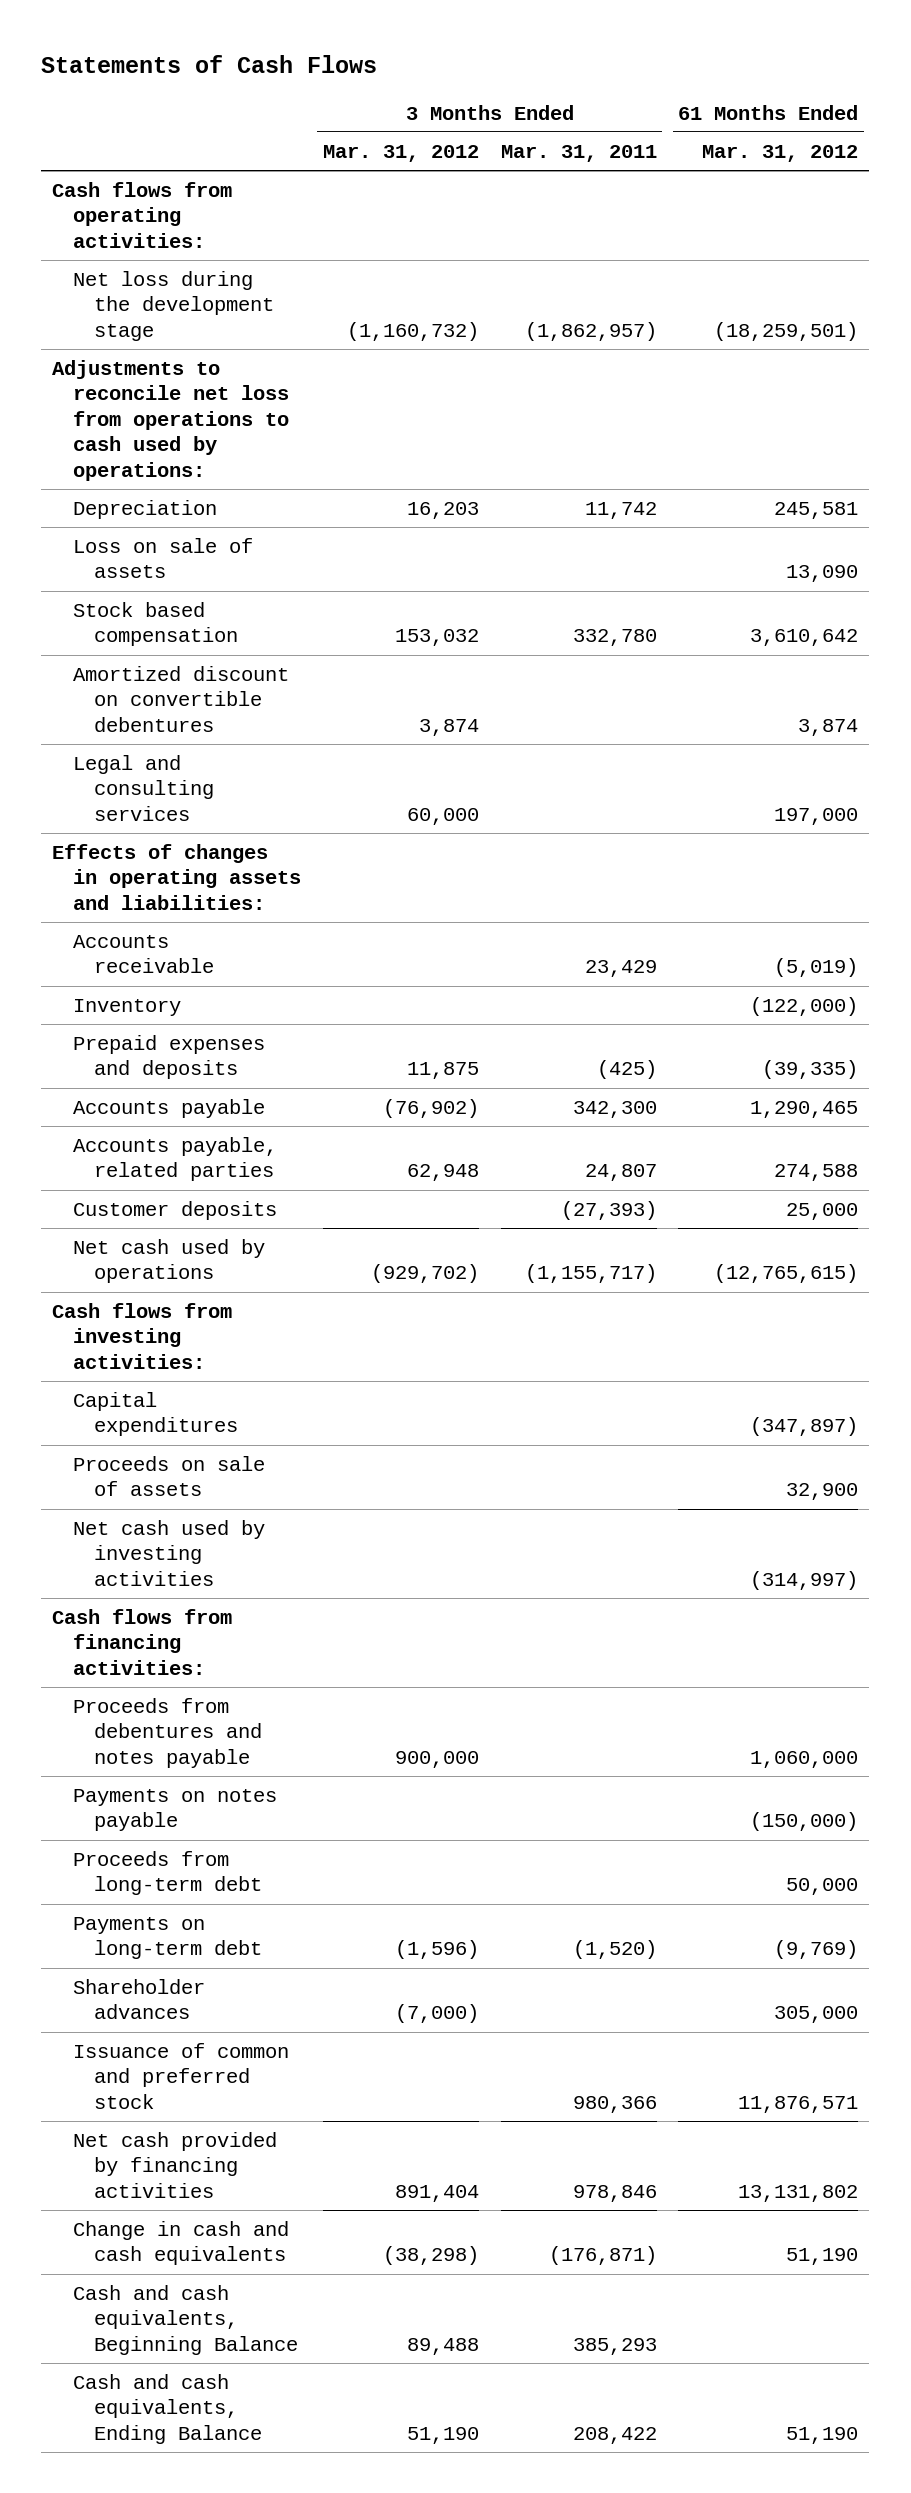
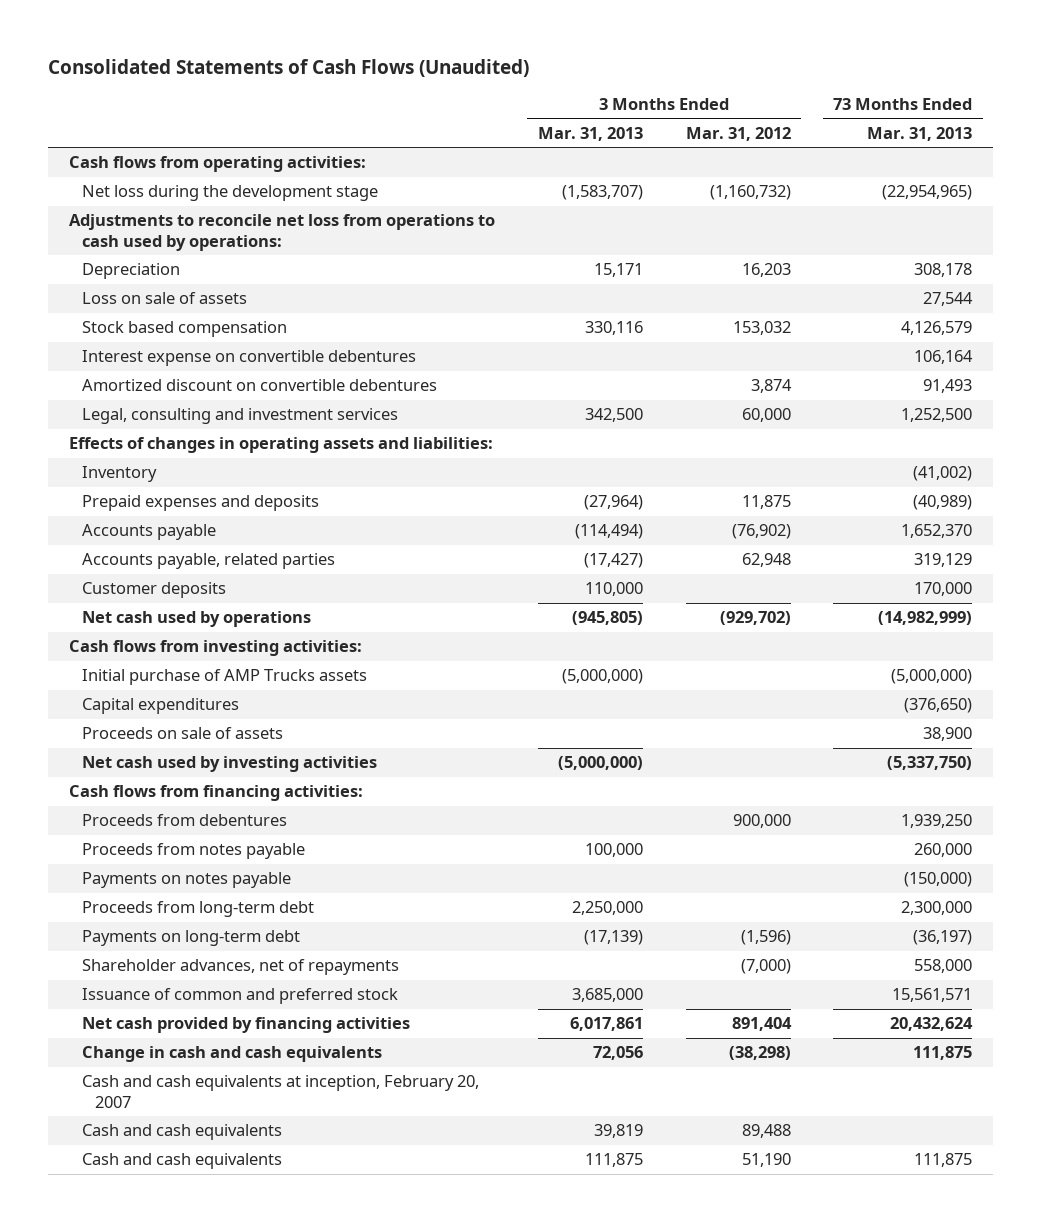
- Statements of Cash Flows
+ Consolidated Statements of Cash Flows (Unaudited)
- | 3 Months Ended Mar. 31, 2012 | 3 Months Ended Mar. 31, 2011 | 61 Months Ended Mar. 31, 2012
+ | 3 Months Ended Mar. 31, 2013 | 3 Months Ended Mar. 31, 2012 | 73 Months Ended Mar. 31, 2013
+ Interest expense on convertible debentures | | | 106,164
- Legal and consulting services | 60,000 | | 197,000
+ Legal, consulting and investment services | 342,500 | 60,000 | 1,252,500
- Accounts receivable | | 23,429 | (5,019)
+ Initial purchase of AMP Trucks assets | (5,000,000) | | (5,000,000)
- Proceeds from debentures and notes payable | 900,000 | | 1,060,000
+ Proceeds from debentures | | 900,000 | 1,939,250
+ Proceeds from notes payable | 100,000 | | 260,000
- Shareholder advances | (7,000) | | 305,000
+ Shareholder advances, net of repayments | | (7,000) | 558,000
- Cash and cash equivalents, Beginning Balance | 89,488 | 385,293 |
- Cash and cash equivalents, Ending Balance | 51,190 | 208,422 | 51,190
+ Cash and cash equivalents at inception, February 20, 2007
+ Cash and cash equivalents | 39,819 | 89,488 |
+ Cash and cash equivalents | 111,875 | 51,190 | 111,875

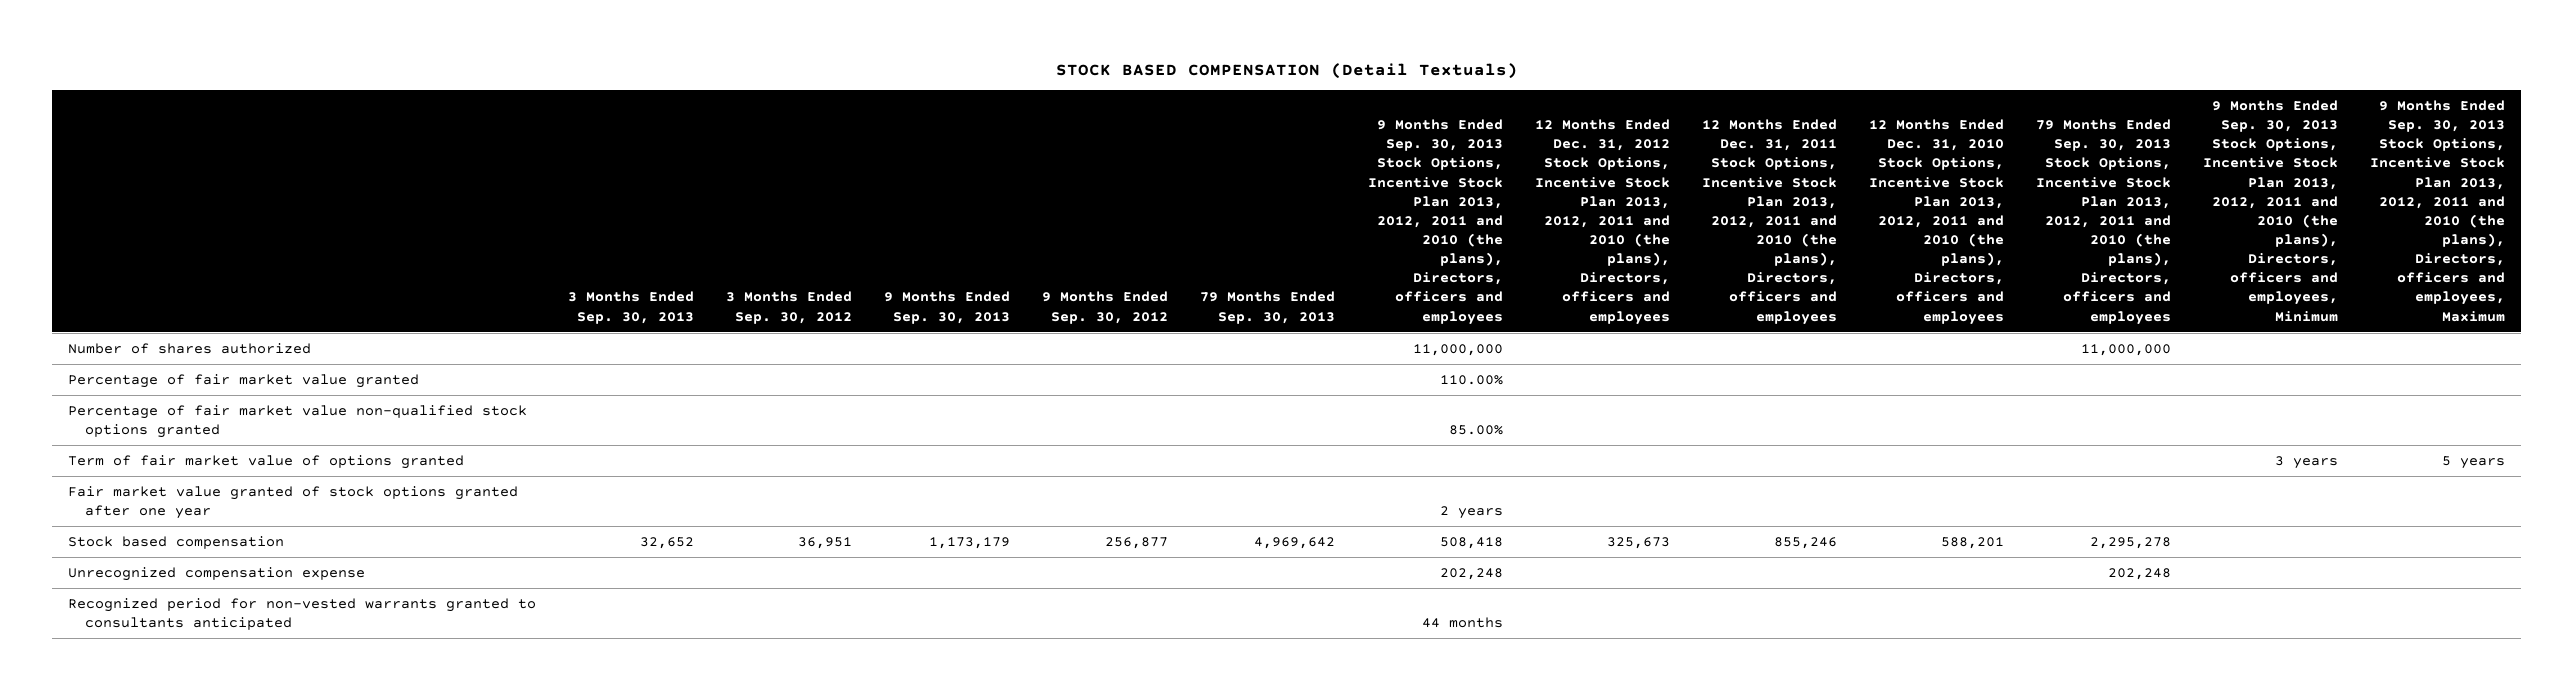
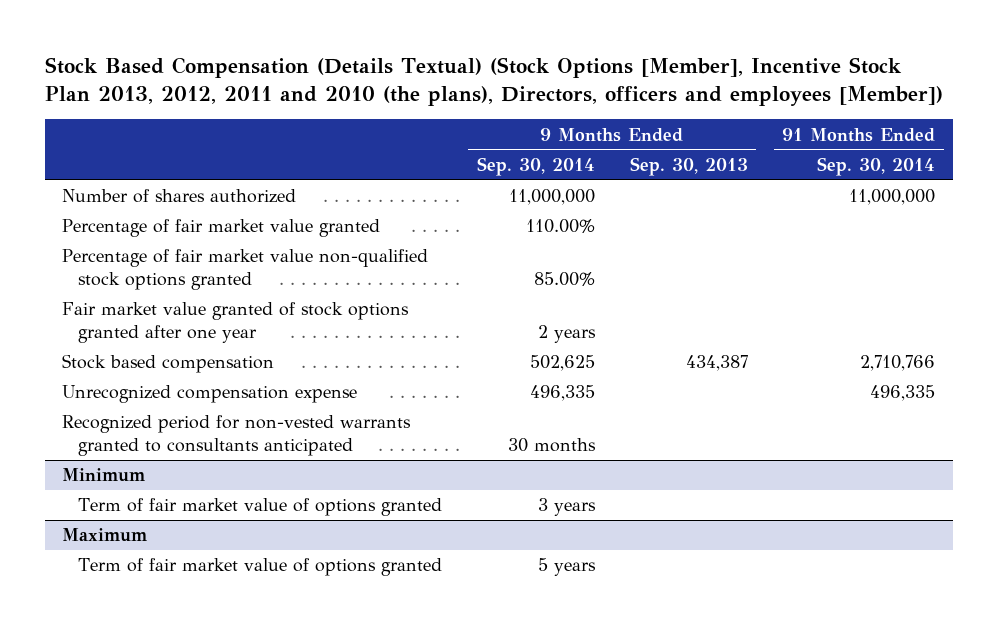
- STOCK BASED COMPENSATION (Detail Textuals)
+ Stock Based Compensation (Details Textual) (Stock Options [Member], Incentive Stock Plan 2013, 2012, 2011 and 2010 (the plans), Directors, officers and employees [Member])
- | 3 Months Ended Sep. 30, 2013 | 3 Months Ended Sep. 30, 2012 | 9 Months Ended Sep. 30, 2013 | 9 Months Ended Sep. 30, 2012 | 79 Months Ended Sep. 30, 2013 | 9 Months Ended Sep. 30, 2013 Stock Options, Incentive Stock Plan 2013, 2012, 2011 and 2010 (the plans), Directors, officers and employees | 12 Months Ended Dec. 31, 2012 Stock Options, Incentive Stock Plan 2013, 2012, 2011 and 2010 (the plans), Directors, officers and employees | 12 Months Ended Dec. 31, 2011 Stock Options, Incentive Stock Plan 2013, 2012, 2011 and 2010 (the plans), Directors, officers and employees | 12 Months Ended Dec. 31, 2010 Stock Options, Incentive Stock Plan 2013, 2012, 2011 and 2010 (the plans), Directors, officers and employees | 79 Months Ended Sep. 30, 2013 Stock Options, Incentive Stock Plan 2013, 2012, 2011 and 2010 (the plans), Directors, officers and employees | 9 Months Ended Sep. 30, 2013 Stock Options, Incentive Stock Plan 2013, 2012, 2011 and 2010 (the plans), Directors, officers and employees, Minimum | 9 Months Ended Sep. 30, 2013 Stock Options, Incentive Stock Plan 2013, 2012, 2011 and 2010 (the plans), Directors, officers and employees, Maximum
+ | 9 Months Ended Sep. 30, 2014 | 9 Months Ended Sep. 30, 2013 | 91 Months Ended Sep. 30, 2014
- Term of fair market value of options granted | | | | | | | | | | | 3 years | 5 years
- Stock based compensation | 32,652 | 36,951 | 1,173,179 | 256,877 | 4,969,642 | 508,418 | 325,673 | 855,246 | 588,201 | 2,295,278 | |
+ Stock based compensation | 502,625 | 434,387 | 2,710,766
+ Minimum
+ Term of fair market value of options granted | 3 years | |
+ Maximum
+ Term of fair market value of options granted | 5 years | |

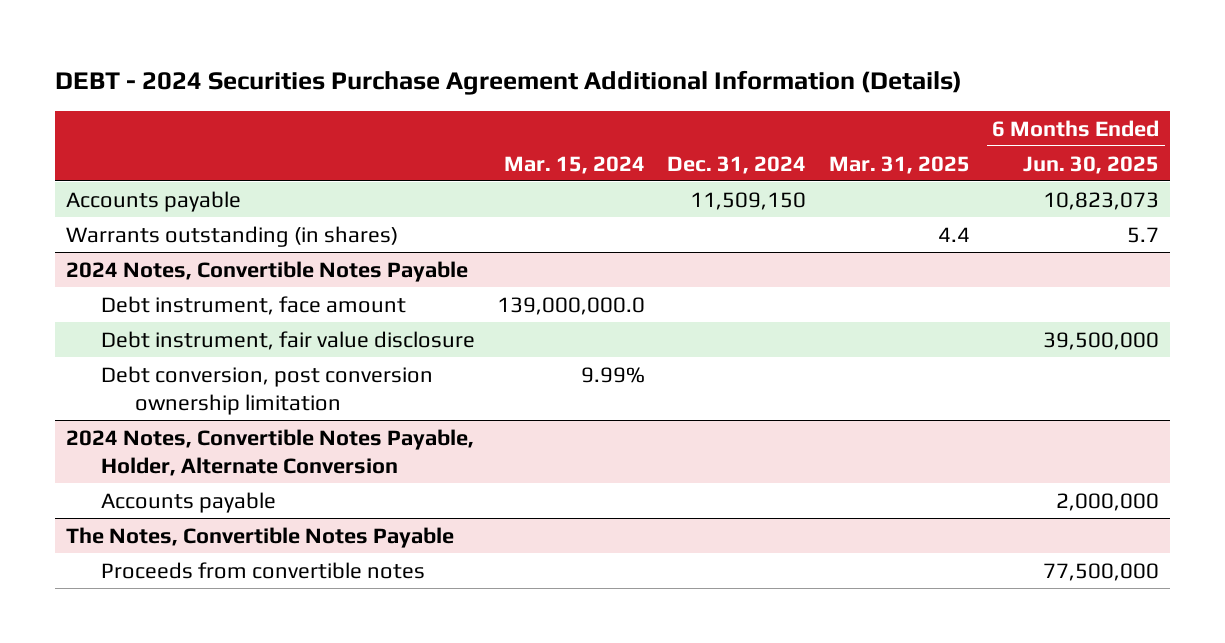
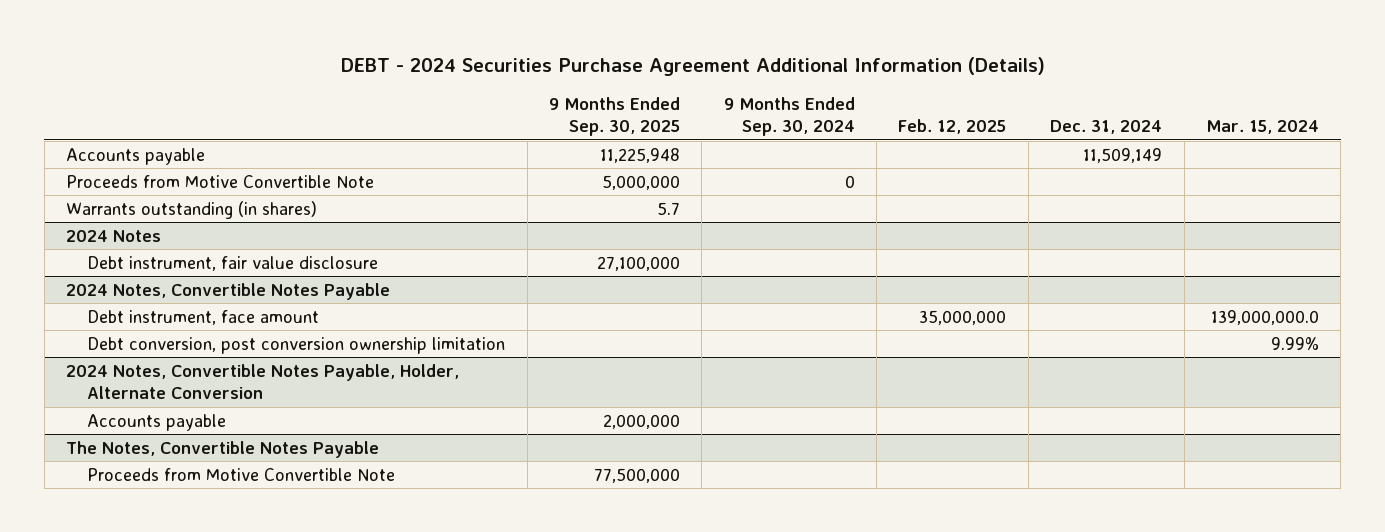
- | Mar. 15, 2024 | Dec. 31, 2024 | Mar. 31, 2025 | 6 Months Ended Jun. 30, 2025
+ | 9 Months Ended Sep. 30, 2025 | 9 Months Ended Sep. 30, 2024 | Feb. 12, 2025 | Dec. 31, 2024 | Mar. 15, 2024
- Accounts payable | | 11,509,150 | | 10,823,073
+ Accounts payable | 11,225,948 | | | 11,509,149 |
+ Proceeds from Motive Convertible Note | 5,000,000 | 0 | | |
+ 2024 Notes
+ Debt instrument, fair value disclosure | 27,100,000 | | | |
@ 2024 Notes, Convertible Notes Payable
- Debt instrument, fair value disclosure | | | | 39,500,000
@ The Notes, Convertible Notes Payable
- Proceeds from convertible notes | | | | 77,500,000
+ Proceeds from Motive Convertible Note | 77,500,000 | | | |

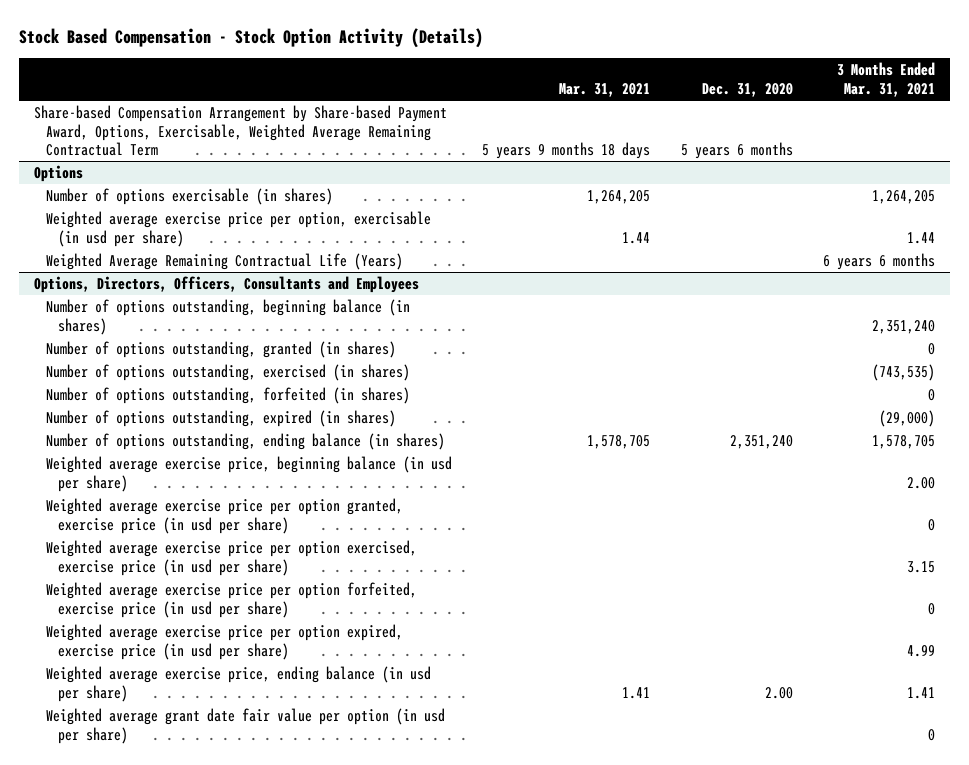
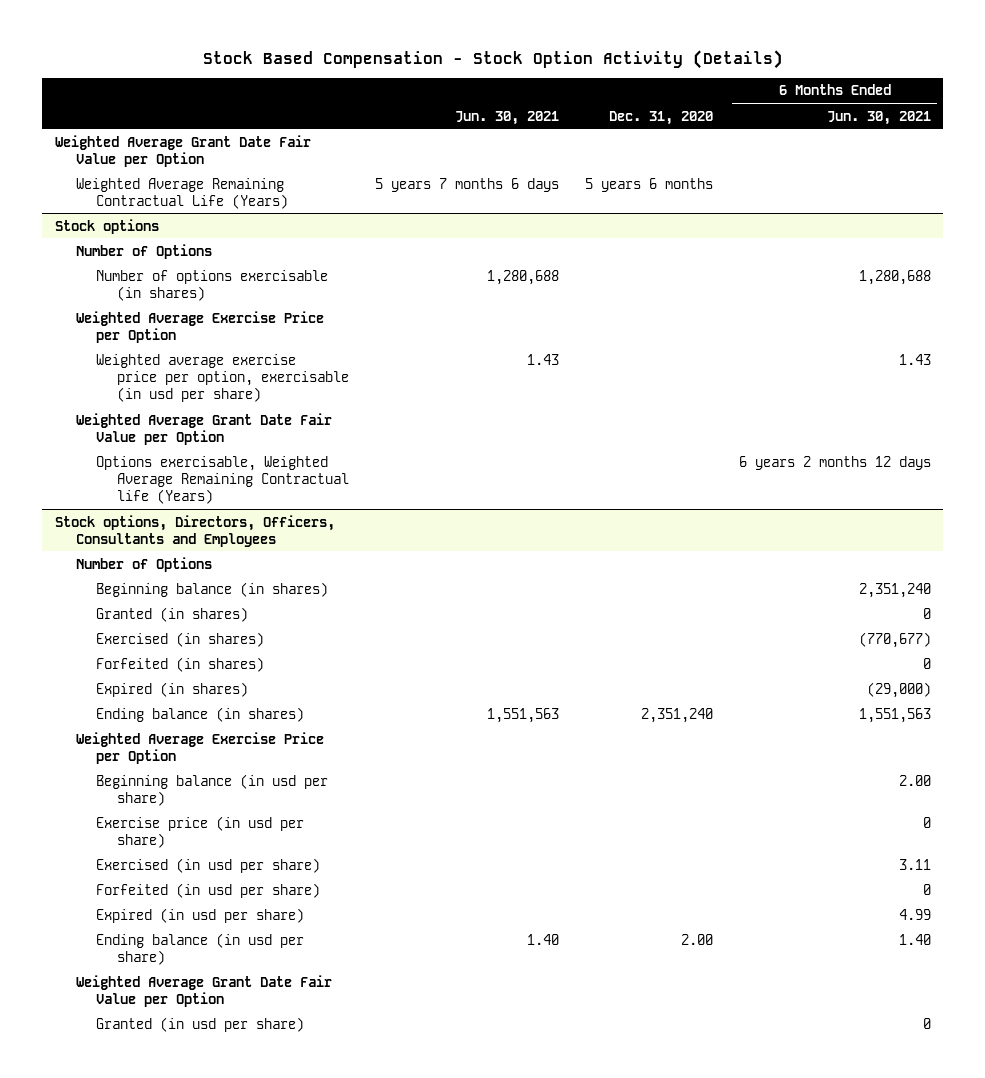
- | Mar. 31, 2021 | Dec. 31, 2020 | 3 Months Ended Mar. 31, 2021
+ | Jun. 30, 2021 | Dec. 31, 2020 | 6 Months Ended Jun. 30, 2021
- Share-based Compensation Arrangement by Share-based Payment Award, Options, Exercisable, Weighted Average Remaining Contractual Term | 5 years 9 months 18 days | 5 years 6 months |
- Options
+ Weighted Average Grant Date Fair Value per Option
+ Weighted Average Remaining Contractual Life (Years) | 5 years 7 months 6 days | 5 years 6 months |
+ Stock options
+ Number of Options
+ Weighted Average Exercise Price per Option
- Weighted Average Remaining Contractual Life (Years) | | | 6 years 6 months
- Options, Directors, Officers, Consultants and Employees
- Number of options outstanding, beginning balance (in shares) | | | 2,351,240
- Number of options outstanding, granted (in shares) | | | 0
- Number of options outstanding, exercised (in shares) | | | (743,535)
- Number of options outstanding, forfeited (in shares) | | | 0
- Number of options outstanding, expired (in shares) | | | (29,000)
- Number of options outstanding, ending balance (in shares) | 1,578,705 | 2,351,240 | 1,578,705
- Weighted average exercise price, beginning balance (in usd per share) | | | 2.00
- Weighted average exercise price per option granted, exercise price (in usd per share) | | | 0
- Weighted average exercise price per option exercised, exercise price (in usd per share) | | | 3.15
- Weighted average exercise price per option forfeited, exercise price (in usd per share) | | | 0
- Weighted average exercise price per option expired, exercise price (in usd per share) | | | 4.99
- Weighted average exercise price, ending balance (in usd per share) | 1.41 | 2.00 | 1.41
- Weighted average grant date fair value per option (in usd per share) | | | 0
+ Weighted Average Grant Date Fair Value per Option
+ Options exercisable, Weighted Average Remaining Contractual life (Years) | | | 6 years 2 months 12 days
+ Stock options, Directors, Officers, Consultants and Employees
+ Number of Options
+ Beginning balance (in shares) | | | 2,351,240
+ Granted (in shares) | | | 0
+ Exercised (in shares) | | | (770,677)
+ Forfeited (in shares) | | | 0
+ Expired (in shares) | | | (29,000)
+ Ending balance (in shares) | 1,551,563 | 2,351,240 | 1,551,563
+ Weighted Average Exercise Price per Option
+ Beginning balance (in usd per share) | | | 2.00
+ Exercise price (in usd per share) | | | 0
+ Exercised (in usd per share) | | | 3.11
+ Forfeited (in usd per share) | | | 0
+ Expired (in usd per share) | | | 4.99
+ Ending balance (in usd per share) | 1.40 | 2.00 | 1.40
+ Weighted Average Grant Date Fair Value per Option
+ Granted (in usd per share) | | | 0

